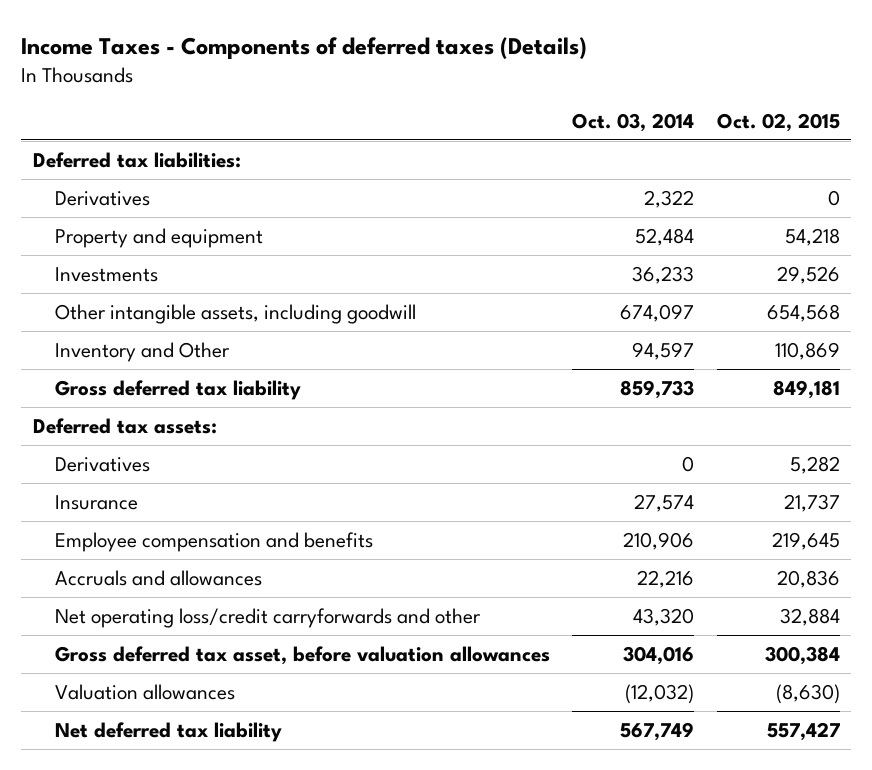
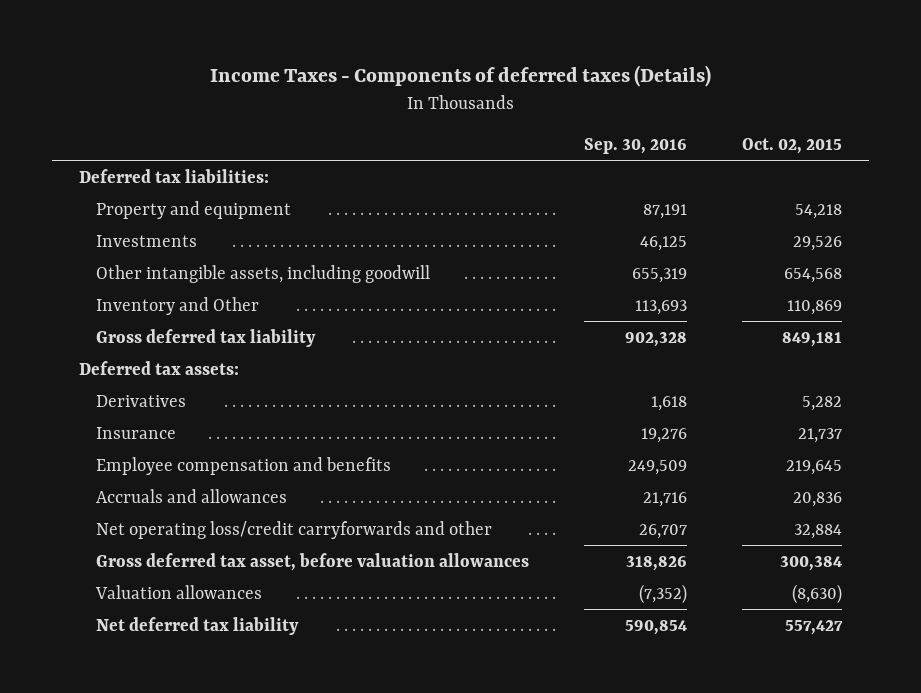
- | Oct. 03, 2014 | Oct. 02, 2015
+ | Sep. 30, 2016 | Oct. 02, 2015
- Derivatives | 2,322 | 0

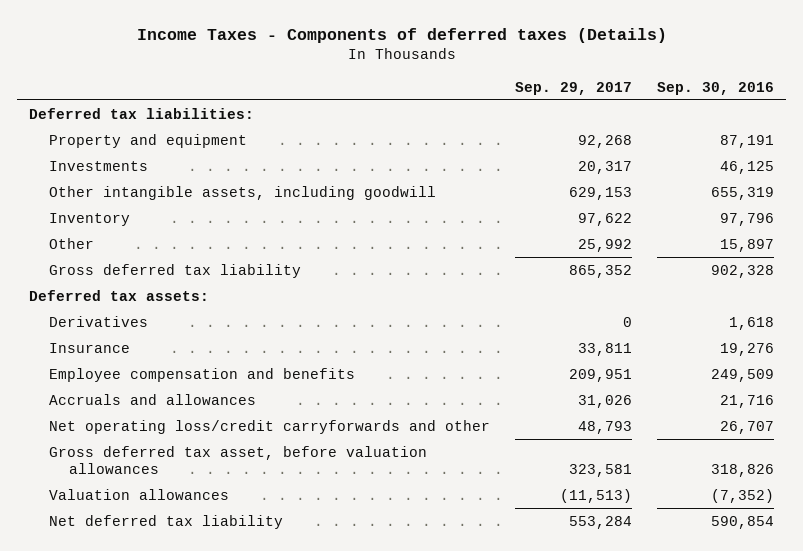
- | Sep. 30, 2016 | Oct. 02, 2015
+ | Sep. 29, 2017 | Sep. 30, 2016
- Inventory and Other | 113,693 | 110,869
+ Inventory | 97,622 | 97,796
+ Other | 25,992 | 15,897

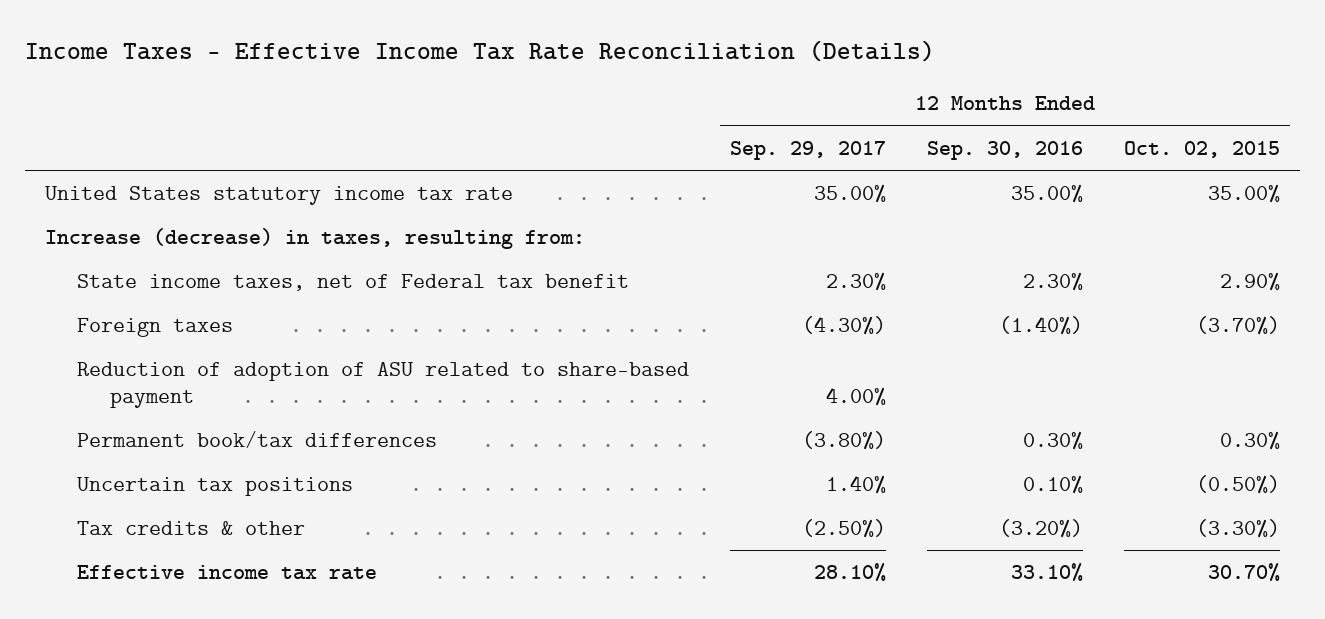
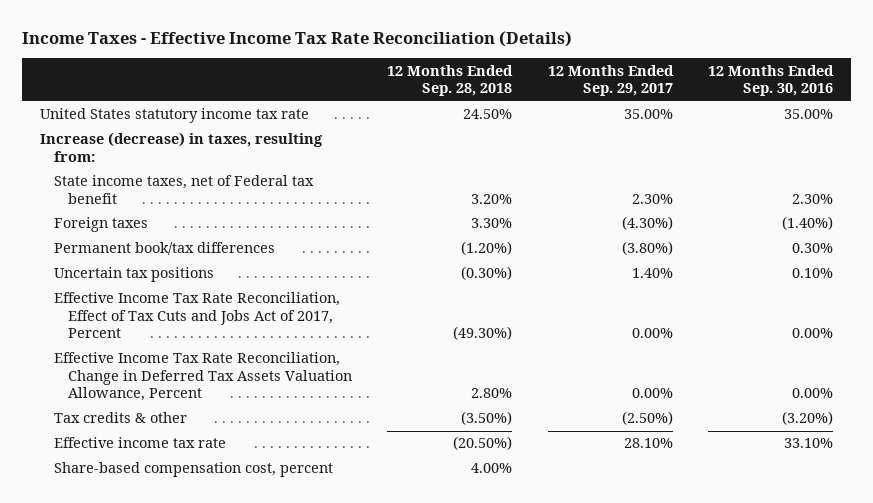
- | 12 Months Ended Sep. 29, 2017 | 12 Months Ended Sep. 30, 2016 | 12 Months Ended Oct. 02, 2015
+ | 12 Months Ended Sep. 28, 2018 | 12 Months Ended Sep. 29, 2017 | 12 Months Ended Sep. 30, 2016
- Reduction of adoption of ASU related to share-based payment | 4.00% | |
+ Effective Income Tax Rate Reconciliation, Effect of Tax Cuts and Jobs Act of 2017, Percent | (49.30%) | 0.00% | 0.00%
+ Effective Income Tax Rate Reconciliation, Change in Deferred Tax Assets Valuation Allowance, Percent | 2.80% | 0.00% | 0.00%
+ Share-based compensation cost, percent | 4.00% | |

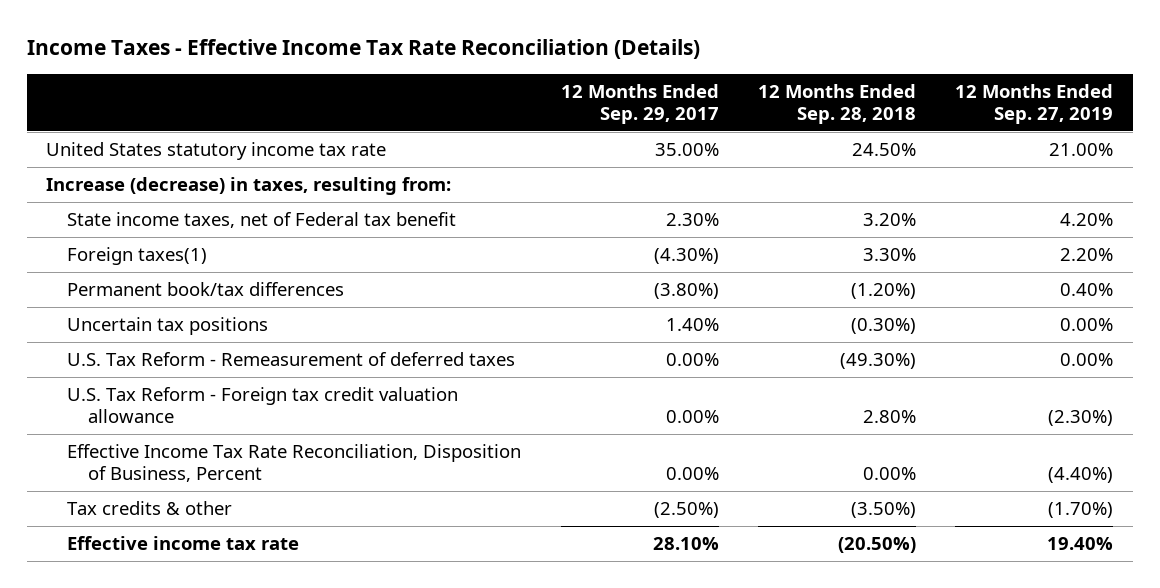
- | 12 Months Ended Sep. 28, 2018 | 12 Months Ended Sep. 29, 2017 | 12 Months Ended Sep. 30, 2016
+ | 12 Months Ended Sep. 29, 2017 | 12 Months Ended Sep. 28, 2018 | 12 Months Ended Sep. 27, 2019
- Foreign taxes | 3.30% | (4.30%) | (1.40%)
+ Foreign taxes(1) | (4.30%) | 3.30% | 2.20%
- Effective Income Tax Rate Reconciliation, Effect of Tax Cuts and Jobs Act of 2017, Percent | (49.30%) | 0.00% | 0.00%
- Effective Income Tax Rate Reconciliation, Change in Deferred Tax Assets Valuation Allowance, Percent | 2.80% | 0.00% | 0.00%
+ U.S. Tax Reform - Remeasurement of deferred taxes | 0.00% | (49.30%) | 0.00%
+ U.S. Tax Reform - Foreign tax credit valuation allowance | 0.00% | 2.80% | (2.30%)
+ Effective Income Tax Rate Reconciliation, Disposition of Business, Percent | 0.00% | 0.00% | (4.40%)
- Share-based compensation cost, percent | 4.00% | |

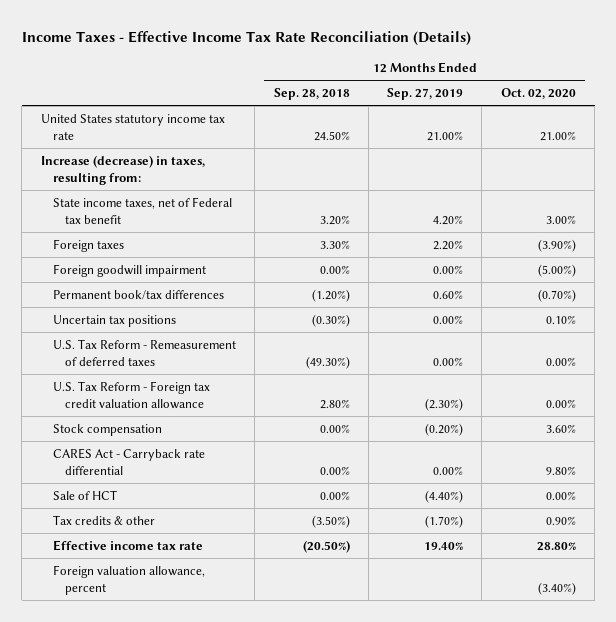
- | 12 Months Ended Sep. 29, 2017 | 12 Months Ended Sep. 28, 2018 | 12 Months Ended Sep. 27, 2019
+ | 12 Months Ended Sep. 28, 2018 | 12 Months Ended Sep. 27, 2019 | 12 Months Ended Oct. 02, 2020
- Foreign taxes(1) | (4.30%) | 3.30% | 2.20%
- Permanent book/tax differences | (3.80%) | (1.20%) | 0.40%
+ Foreign taxes | 3.30% | 2.20% | (3.90%)
+ Foreign goodwill impairment | 0.00% | 0.00% | (5.00%)
+ Permanent book/tax differences | (1.20%) | 0.60% | (0.70%)
- Effective Income Tax Rate Reconciliation, Disposition of Business, Percent | 0.00% | 0.00% | (4.40%)
+ Stock compensation | 0.00% | (0.20%) | 3.60%
+ CARES Act - Carryback rate differential | 0.00% | 0.00% | 9.80%
+ Sale of HCT | 0.00% | (4.40%) | 0.00%
+ Foreign valuation allowance, percent | | | (3.40%)

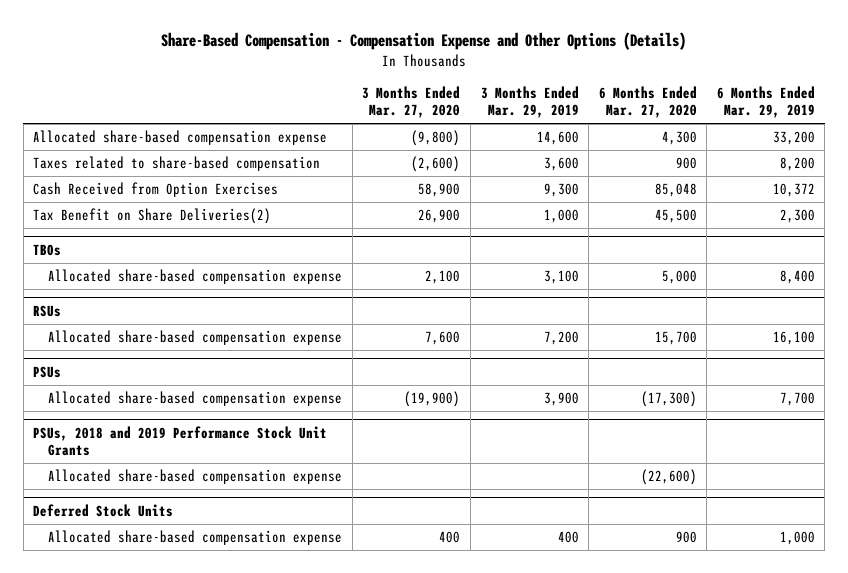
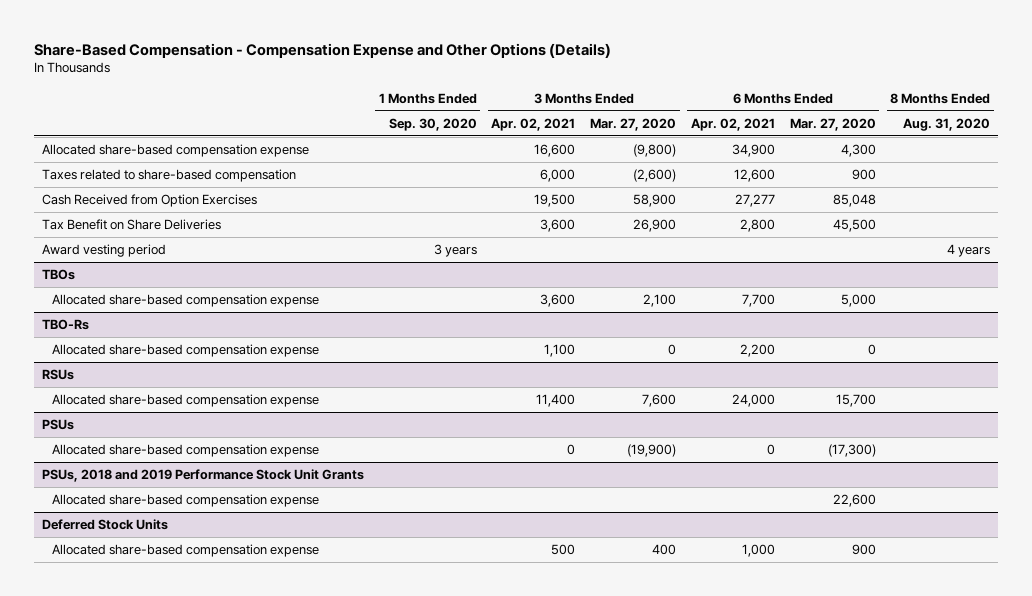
- | 3 Months Ended Mar. 27, 2020 | 3 Months Ended Mar. 29, 2019 | 6 Months Ended Mar. 27, 2020 | 6 Months Ended Mar. 29, 2019
+ | 1 Months Ended Sep. 30, 2020 | 3 Months Ended Apr. 02, 2021 | 3 Months Ended Mar. 27, 2020 | 6 Months Ended Apr. 02, 2021 | 6 Months Ended Mar. 27, 2020 | 8 Months Ended Aug. 31, 2020
- Tax Benefit on Share Deliveries(2) | 26,900 | 1,000 | 45,500 | 2,300
+ Tax Benefit on Share Deliveries | | 3,600 | 26,900 | 2,800 | 45,500 |
+ Award vesting period | 3 years | | | | | 4 years
+ TBO-Rs
+ Allocated share-based compensation expense | | 1,100 | 0 | 2,200 | 0 |
@ PSUs, 2018 and 2019 Performance Stock Unit Grants
- Allocated share-based compensation expense | | | (22,600) |
+ Allocated share-based compensation expense | | | | | 22,600 |

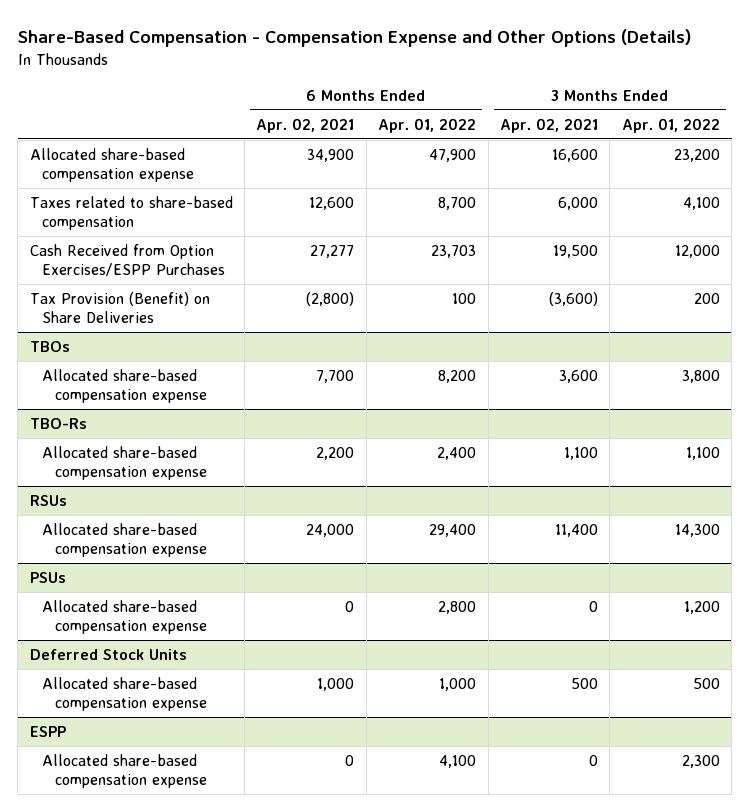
- | 1 Months Ended Sep. 30, 2020 | 3 Months Ended Apr. 02, 2021 | 3 Months Ended Mar. 27, 2020 | 6 Months Ended Apr. 02, 2021 | 6 Months Ended Mar. 27, 2020 | 8 Months Ended Aug. 31, 2020
+ | 6 Months Ended Apr. 02, 2021 | 6 Months Ended Apr. 01, 2022 | 3 Months Ended Apr. 02, 2021 | 3 Months Ended Apr. 01, 2022
- Cash Received from Option Exercises | | 19,500 | 58,900 | 27,277 | 85,048 |
- Tax Benefit on Share Deliveries | | 3,600 | 26,900 | 2,800 | 45,500 |
- Award vesting period | 3 years | | | | | 4 years
+ Cash Received from Option Exercises/ESPP Purchases | 27,277 | 23,703 | 19,500 | 12,000
+ Tax Provision (Benefit) on Share Deliveries | (2,800) | 100 | (3,600) | 200
- PSUs, 2018 and 2019 Performance Stock Unit Grants
- Allocated share-based compensation expense | | | | | 22,600 |
+ ESPP
+ Allocated share-based compensation expense | 0 | 4,100 | 0 | 2,300

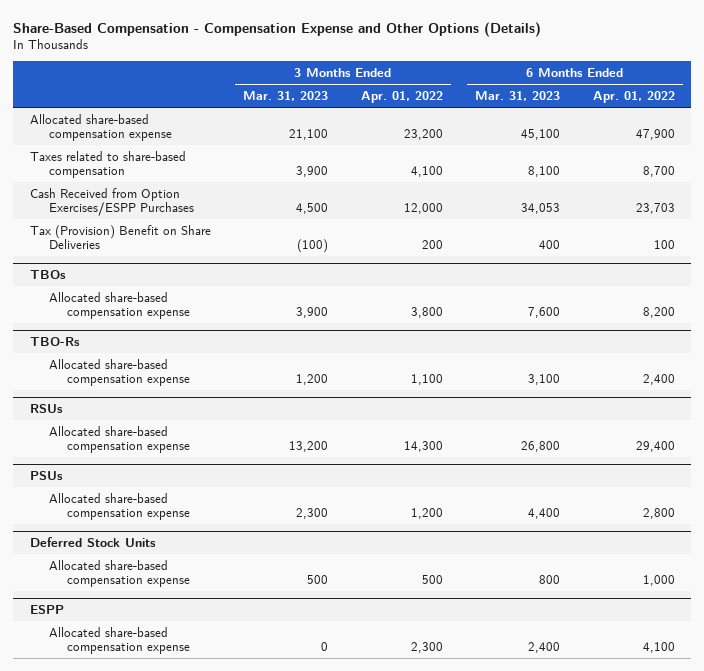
- | 6 Months Ended Apr. 02, 2021 | 6 Months Ended Apr. 01, 2022 | 3 Months Ended Apr. 02, 2021 | 3 Months Ended Apr. 01, 2022
+ | 3 Months Ended Mar. 31, 2023 | 3 Months Ended Apr. 01, 2022 | 6 Months Ended Mar. 31, 2023 | 6 Months Ended Apr. 01, 2022
- Tax Provision (Benefit) on Share Deliveries | (2,800) | 100 | (3,600) | 200
+ Tax (Provision) Benefit on Share Deliveries | (100) | 200 | 400 | 100

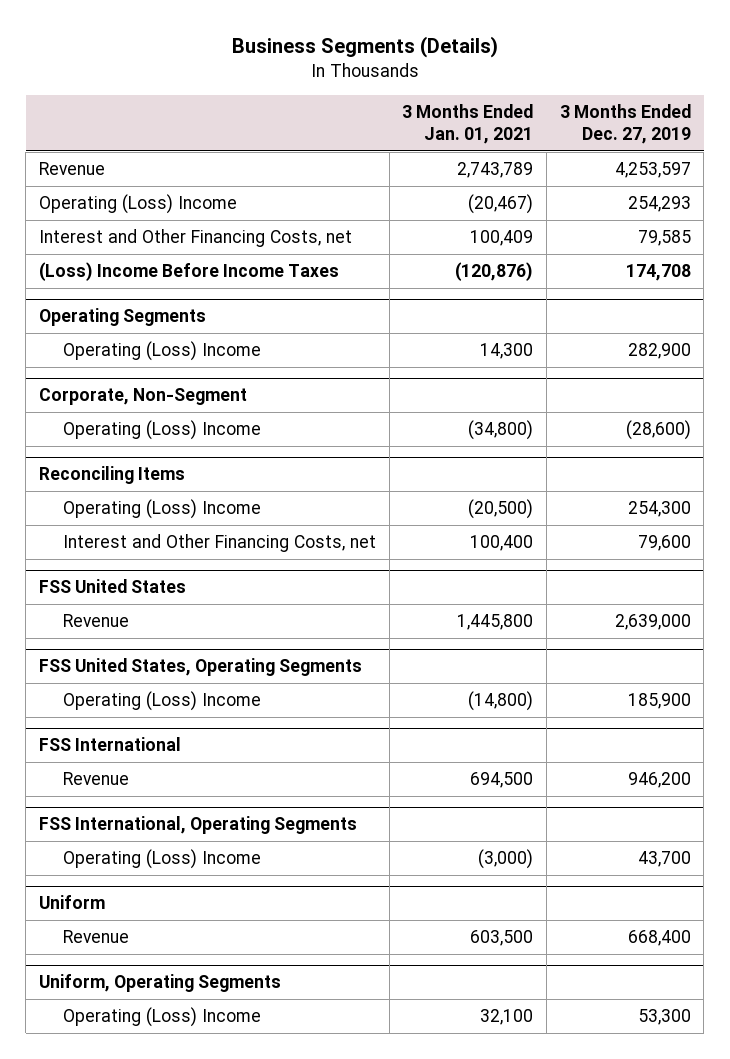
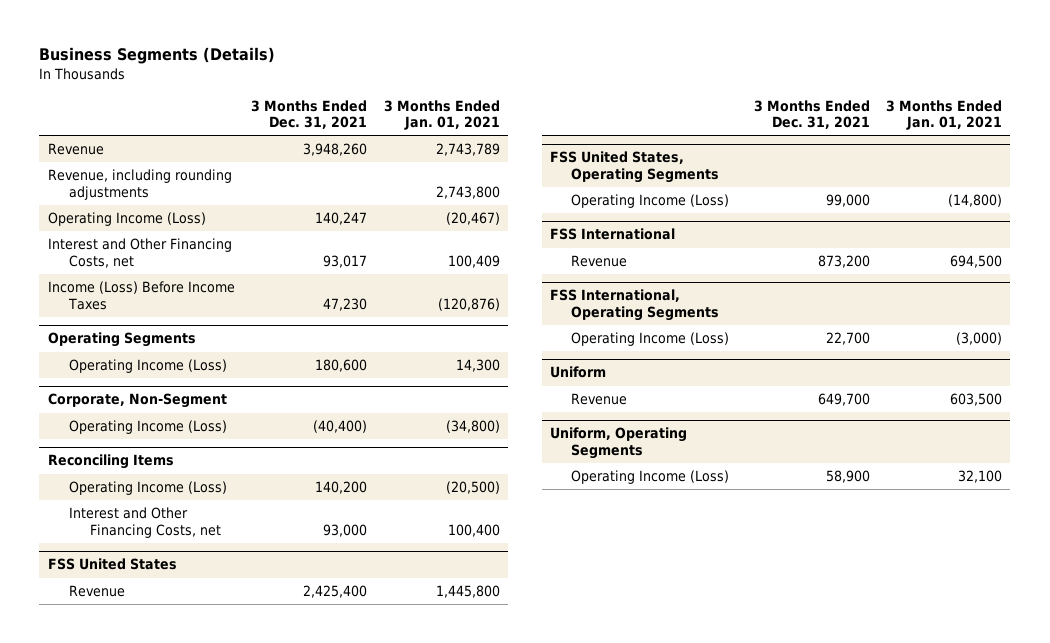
- | 3 Months Ended Jan. 01, 2021 | 3 Months Ended Dec. 27, 2019
+ | 3 Months Ended Dec. 31, 2021 | 3 Months Ended Jan. 01, 2021
- Operating (Loss) Income | (20,467) | 254,293
+ Revenue, including rounding adjustments | | 2,743,800
+ Operating Income (Loss) | 140,247 | (20,467)
- (Loss) Income Before Income Taxes | (120,876) | 174,708
+ Income (Loss) Before Income Taxes | 47,230 | (120,876)
@ Operating Segments
- Operating (Loss) Income | 14,300 | 282,900
+ Operating Income (Loss) | 180,600 | 14,300
@ Corporate, Non-Segment
- Operating (Loss) Income | (34,800) | (28,600)
+ Operating Income (Loss) | (40,400) | (34,800)
@ Reconciling Items
- Operating (Loss) Income | (20,500) | 254,300
+ Operating Income (Loss) | 140,200 | (20,500)
@ FSS United States, Operating Segments
- Operating (Loss) Income | (14,800) | 185,900
+ Operating Income (Loss) | 99,000 | (14,800)
@ FSS International, Operating Segments
- Operating (Loss) Income | (3,000) | 43,700
+ Operating Income (Loss) | 22,700 | (3,000)
@ Uniform, Operating Segments
- Operating (Loss) Income | 32,100 | 53,300
+ Operating Income (Loss) | 58,900 | 32,100

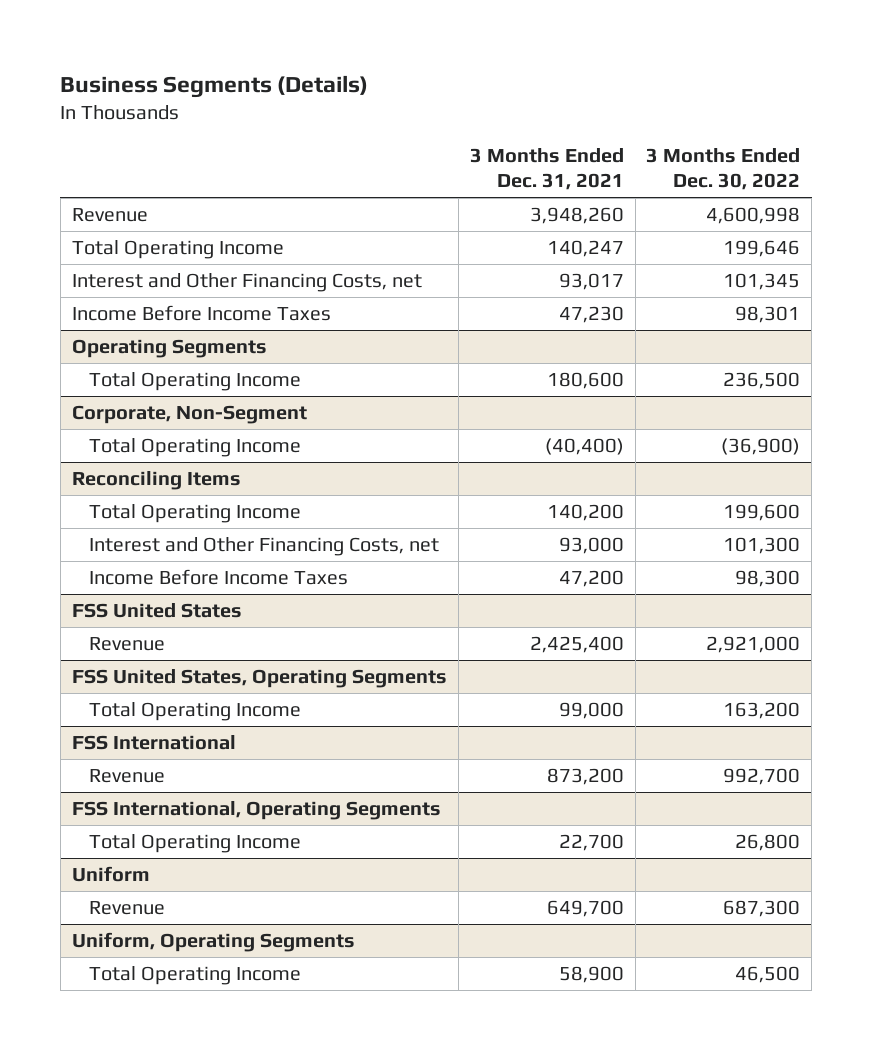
- | 3 Months Ended Dec. 31, 2021 | 3 Months Ended Jan. 01, 2021
+ | 3 Months Ended Dec. 31, 2021 | 3 Months Ended Dec. 30, 2022
- Revenue, including rounding adjustments | | 2,743,800
- Operating Income (Loss) | 140,247 | (20,467)
+ Total Operating Income | 140,247 | 199,646
- Income (Loss) Before Income Taxes | 47,230 | (120,876)
+ Income Before Income Taxes | 47,230 | 98,301
@ Operating Segments
- Operating Income (Loss) | 180,600 | 14,300
+ Total Operating Income | 180,600 | 236,500
@ Corporate, Non-Segment
- Operating Income (Loss) | (40,400) | (34,800)
+ Total Operating Income | (40,400) | (36,900)
@ Reconciling Items
- Operating Income (Loss) | 140,200 | (20,500)
+ Total Operating Income | 140,200 | 199,600
+ Income Before Income Taxes | 47,200 | 98,300
@ FSS United States, Operating Segments
- Operating Income (Loss) | 99,000 | (14,800)
+ Total Operating Income | 99,000 | 163,200
@ FSS International, Operating Segments
- Operating Income (Loss) | 22,700 | (3,000)
+ Total Operating Income | 22,700 | 26,800
@ Uniform, Operating Segments
- Operating Income (Loss) | 58,900 | 32,100
+ Total Operating Income | 58,900 | 46,500

